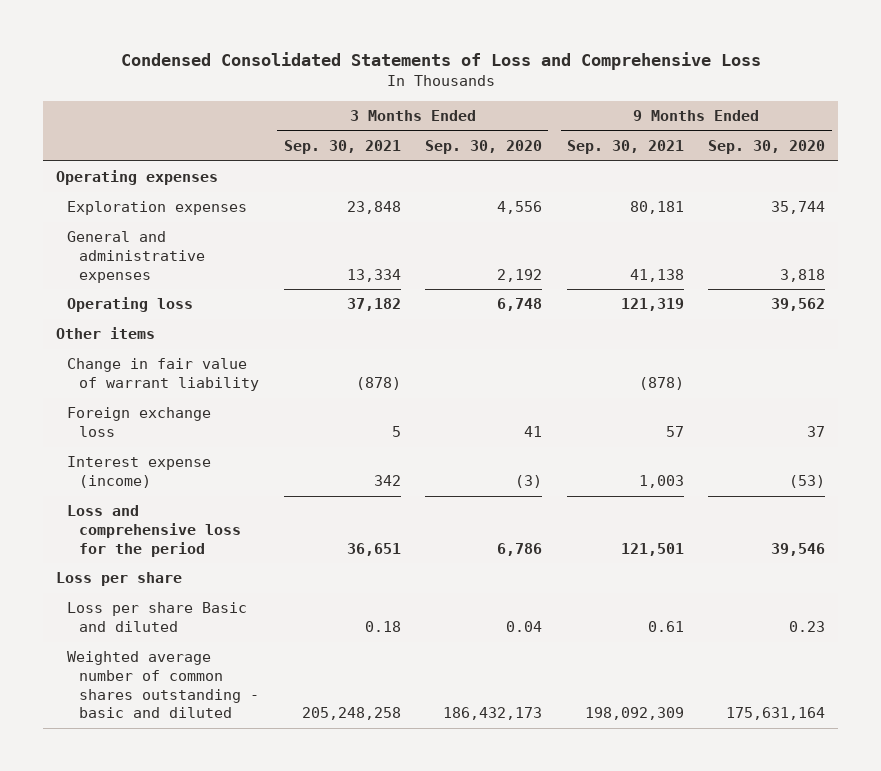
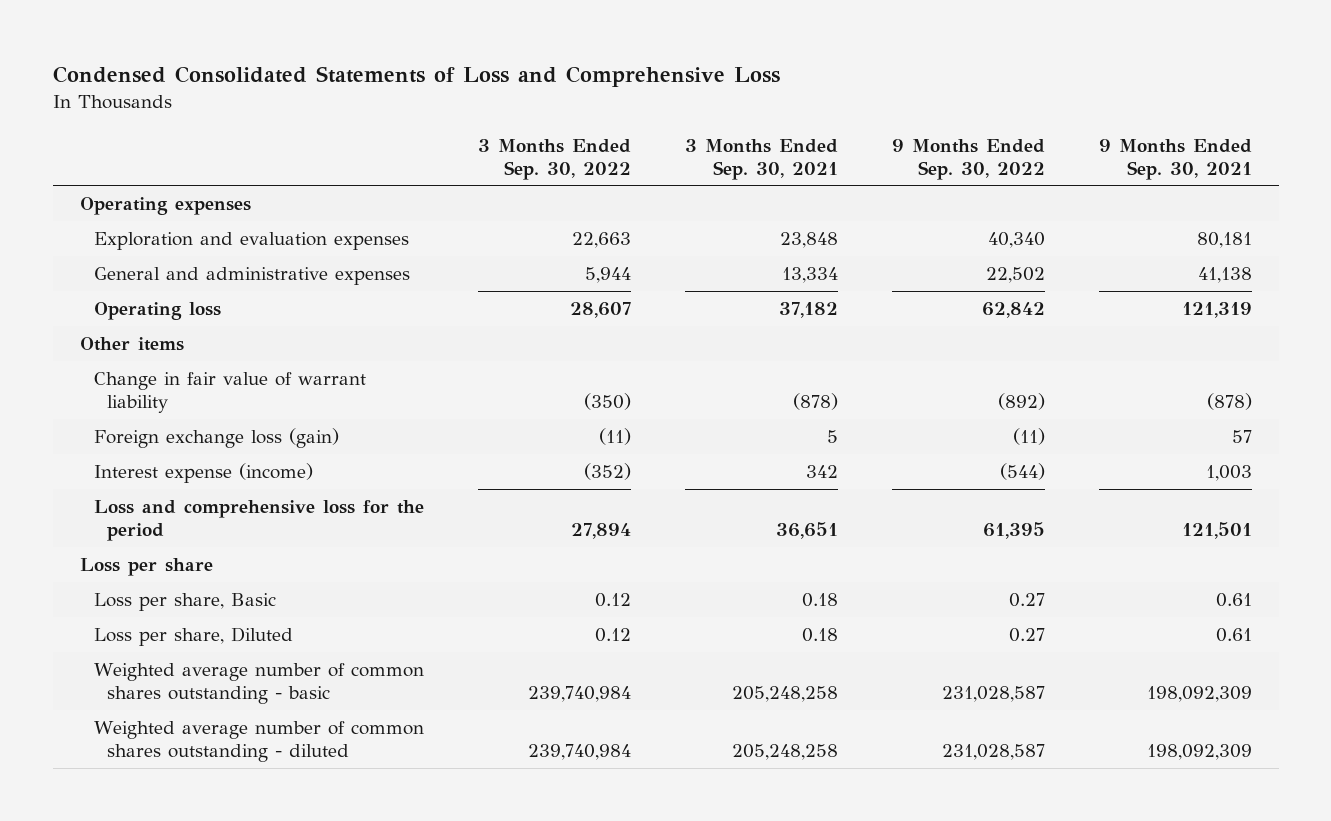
- | 3 Months Ended Sep. 30, 2021 | 3 Months Ended Sep. 30, 2020 | 9 Months Ended Sep. 30, 2021 | 9 Months Ended Sep. 30, 2020
+ | 3 Months Ended Sep. 30, 2022 | 3 Months Ended Sep. 30, 2021 | 9 Months Ended Sep. 30, 2022 | 9 Months Ended Sep. 30, 2021
- Exploration expenses | 23,848 | 4,556 | 80,181 | 35,744
+ Exploration and evaluation expenses | 22,663 | 23,848 | 40,340 | 80,181
- Foreign exchange loss | 5 | 41 | 57 | 37
+ Foreign exchange loss (gain) | (11) | 5 | (11) | 57
- Loss per share Basic and diluted | 0.18 | 0.04 | 0.61 | 0.23
- Weighted average number of common shares outstanding - basic and diluted | 205,248,258 | 186,432,173 | 198,092,309 | 175,631,164
+ Loss per share, Basic | 0.12 | 0.18 | 0.27 | 0.61
+ Loss per share, Diluted | 0.12 | 0.18 | 0.27 | 0.61
+ Weighted average number of common shares outstanding - basic | 239,740,984 | 205,248,258 | 231,028,587 | 198,092,309
+ Weighted average number of common shares outstanding - diluted | 239,740,984 | 205,248,258 | 231,028,587 | 198,092,309

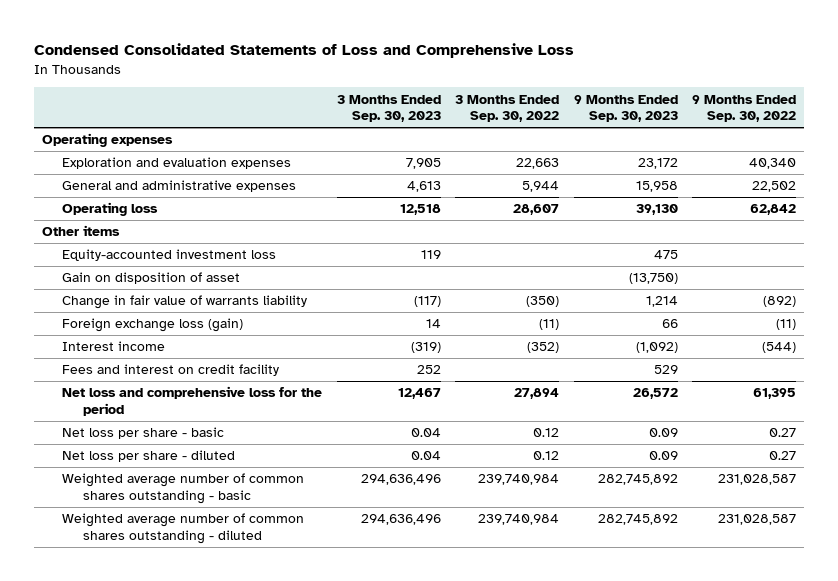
- | 3 Months Ended Sep. 30, 2022 | 3 Months Ended Sep. 30, 2021 | 9 Months Ended Sep. 30, 2022 | 9 Months Ended Sep. 30, 2021
+ | 3 Months Ended Sep. 30, 2023 | 3 Months Ended Sep. 30, 2022 | 9 Months Ended Sep. 30, 2023 | 9 Months Ended Sep. 30, 2022
- Change in fair value of warrant liability | (350) | (878) | (892) | (878)
+ Equity-accounted investment loss | 119 | | 475 |
+ Gain on disposition of asset | | | (13,750) |
+ Change in fair value of warrants liability | (117) | (350) | 1,214 | (892)
- Interest expense (income) | (352) | 342 | (544) | 1,003
- Loss and comprehensive loss for the period | 27,894 | 36,651 | 61,395 | 121,501
- Loss per share
- Loss per share, Basic | 0.12 | 0.18 | 0.27 | 0.61
- Loss per share, Diluted | 0.12 | 0.18 | 0.27 | 0.61
+ Interest income | (319) | (352) | (1,092) | (544)
+ Fees and interest on credit facility | 252 | | 529 |
+ Net loss and comprehensive loss for the period | 12,467 | 27,894 | 26,572 | 61,395
+ Net loss per share - basic | 0.04 | 0.12 | 0.09 | 0.27
+ Net loss per share - diluted | 0.04 | 0.12 | 0.09 | 0.27

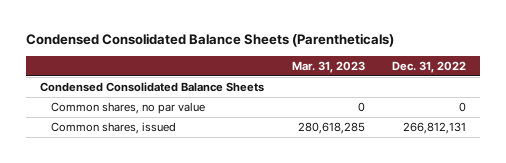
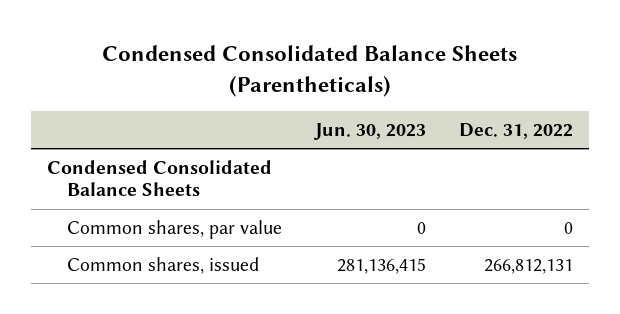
- | Mar. 31, 2023 | Dec. 31, 2022
+ | Jun. 30, 2023 | Dec. 31, 2022
- Common shares, no par value | 0 | 0
+ Common shares, par value | 0 | 0

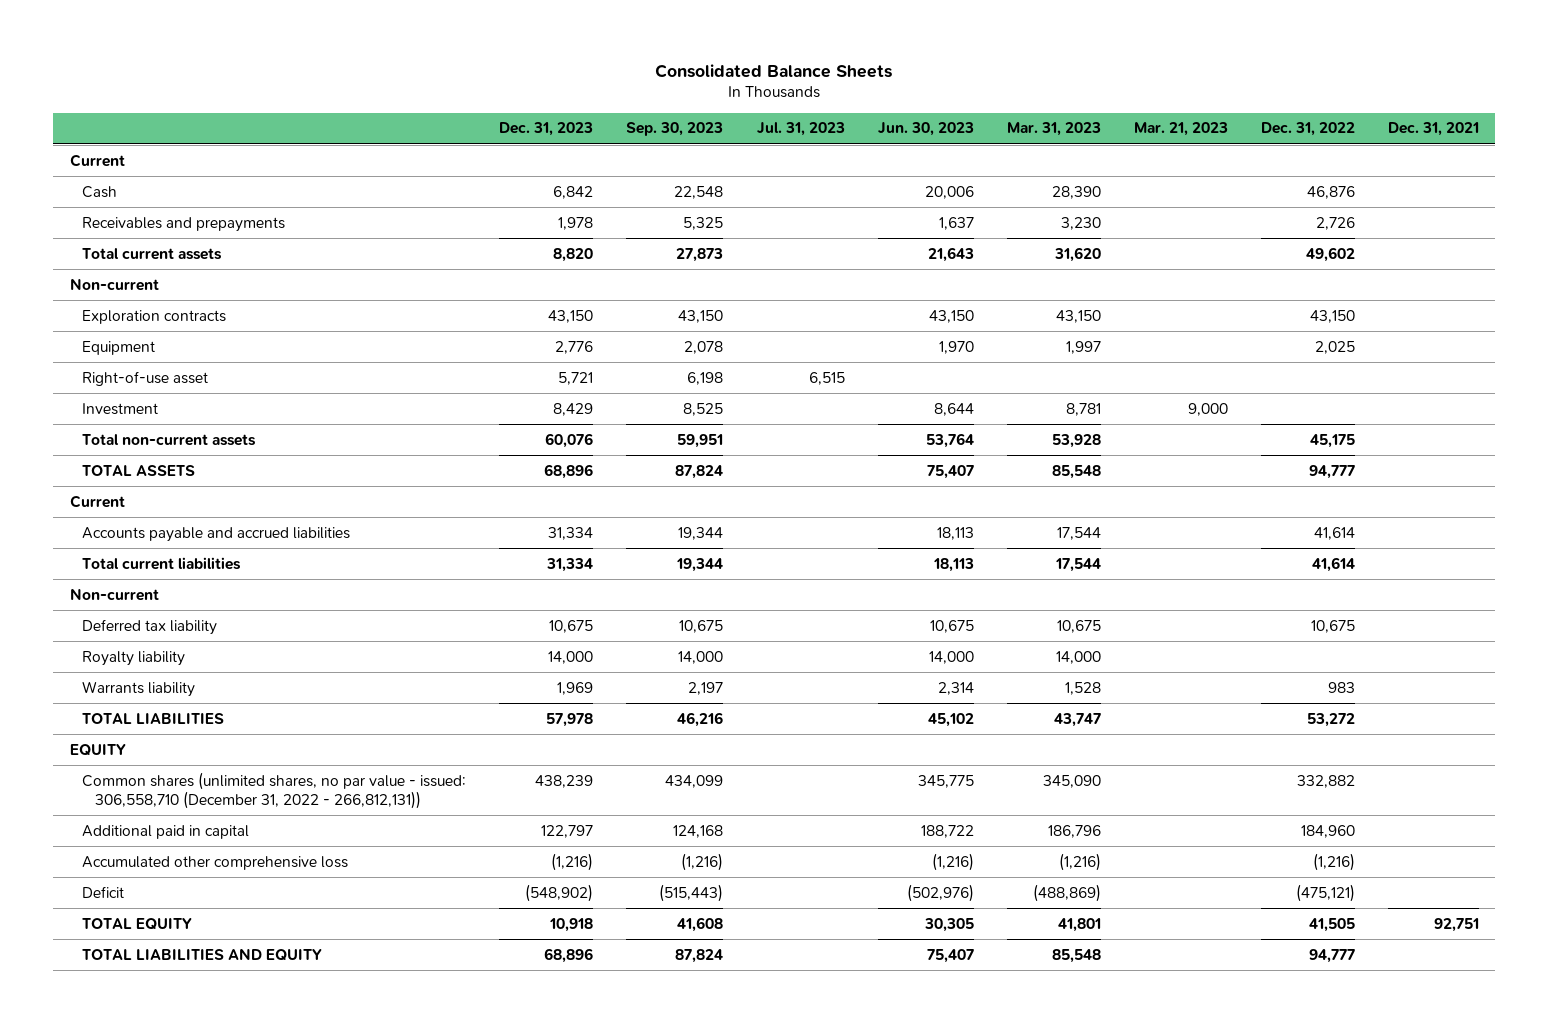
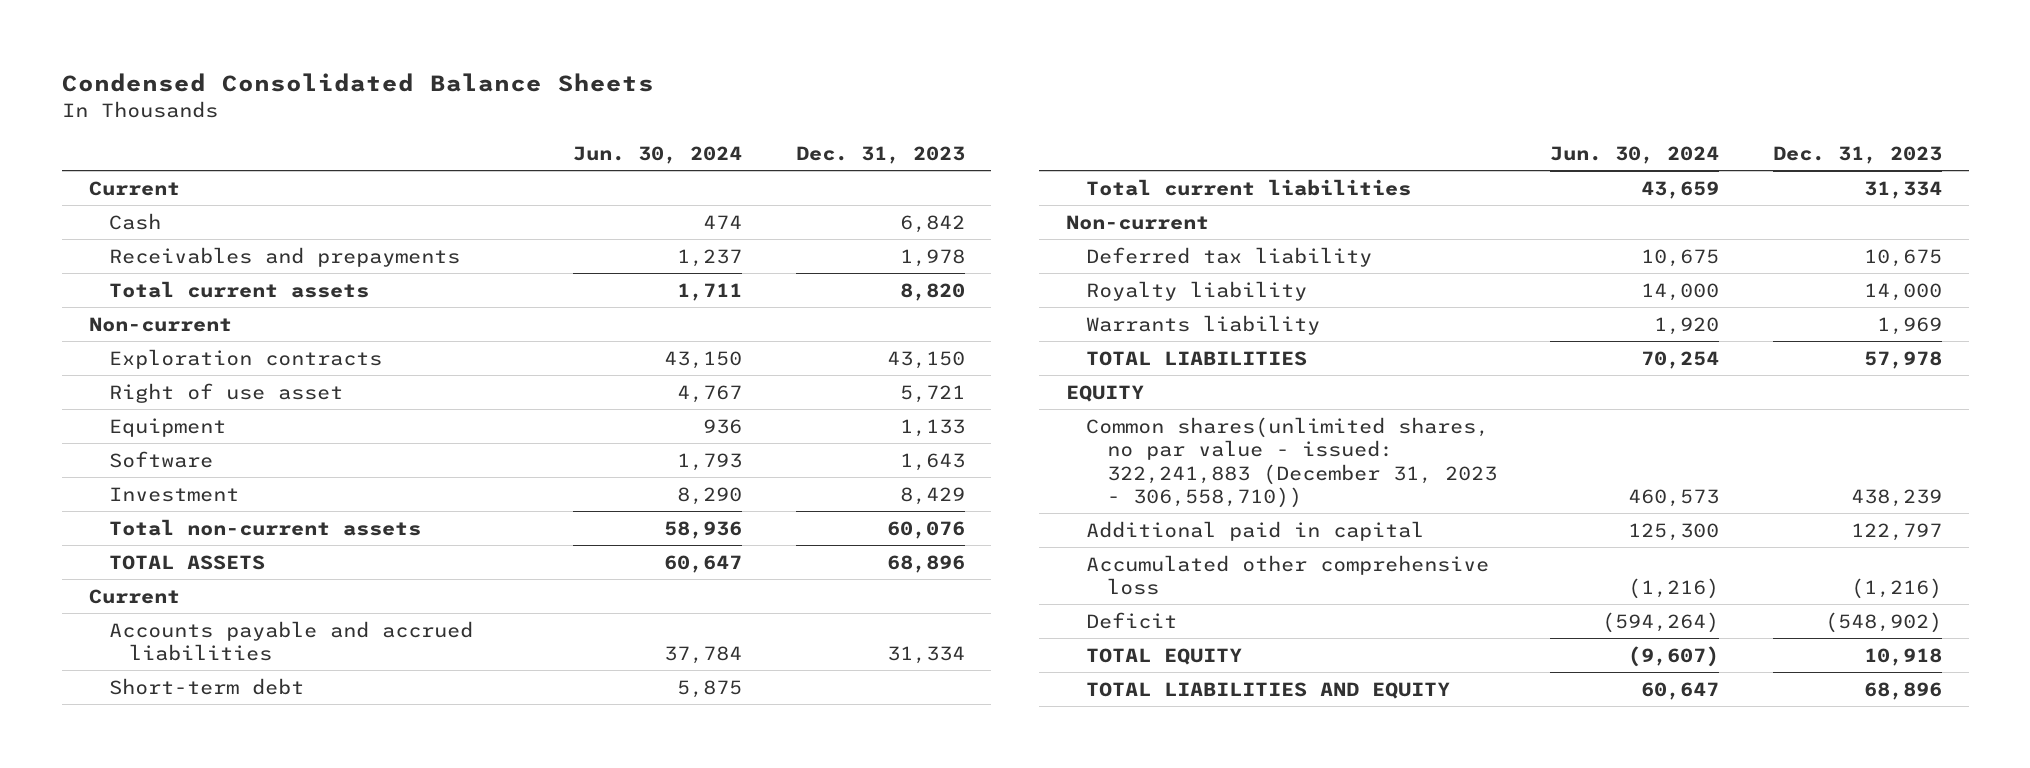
- Consolidated Balance Sheets
+ Condensed Consolidated Balance Sheets
- | Dec. 31, 2023 | Sep. 30, 2023 | Jul. 31, 2023 | Jun. 30, 2023 | Mar. 31, 2023 | Mar. 21, 2023 | Dec. 31, 2022 | Dec. 31, 2021
+ | Jun. 30, 2024 | Dec. 31, 2023
- Equipment | 2,776 | 2,078 | | 1,970 | 1,997 | | 2,025 |
- Right-of-use asset | 5,721 | 6,198 | 6,515 | | | | |
+ Right of use asset | 4,767 | 5,721
+ Equipment | 936 | 1,133
+ Software | 1,793 | 1,643
+ Short-term debt | 5,875 |
- Common shares (unlimited shares, no par value - issued: 306,558,710 (December 31, 2022 - 266,812,131)) | 438,239 | 434,099 | | 345,775 | 345,090 | | 332,882 |
+ Common shares(unlimited shares, no par value - issued: 322,241,883 (December 31, 2023 - 306,558,710)) | 460,573 | 438,239

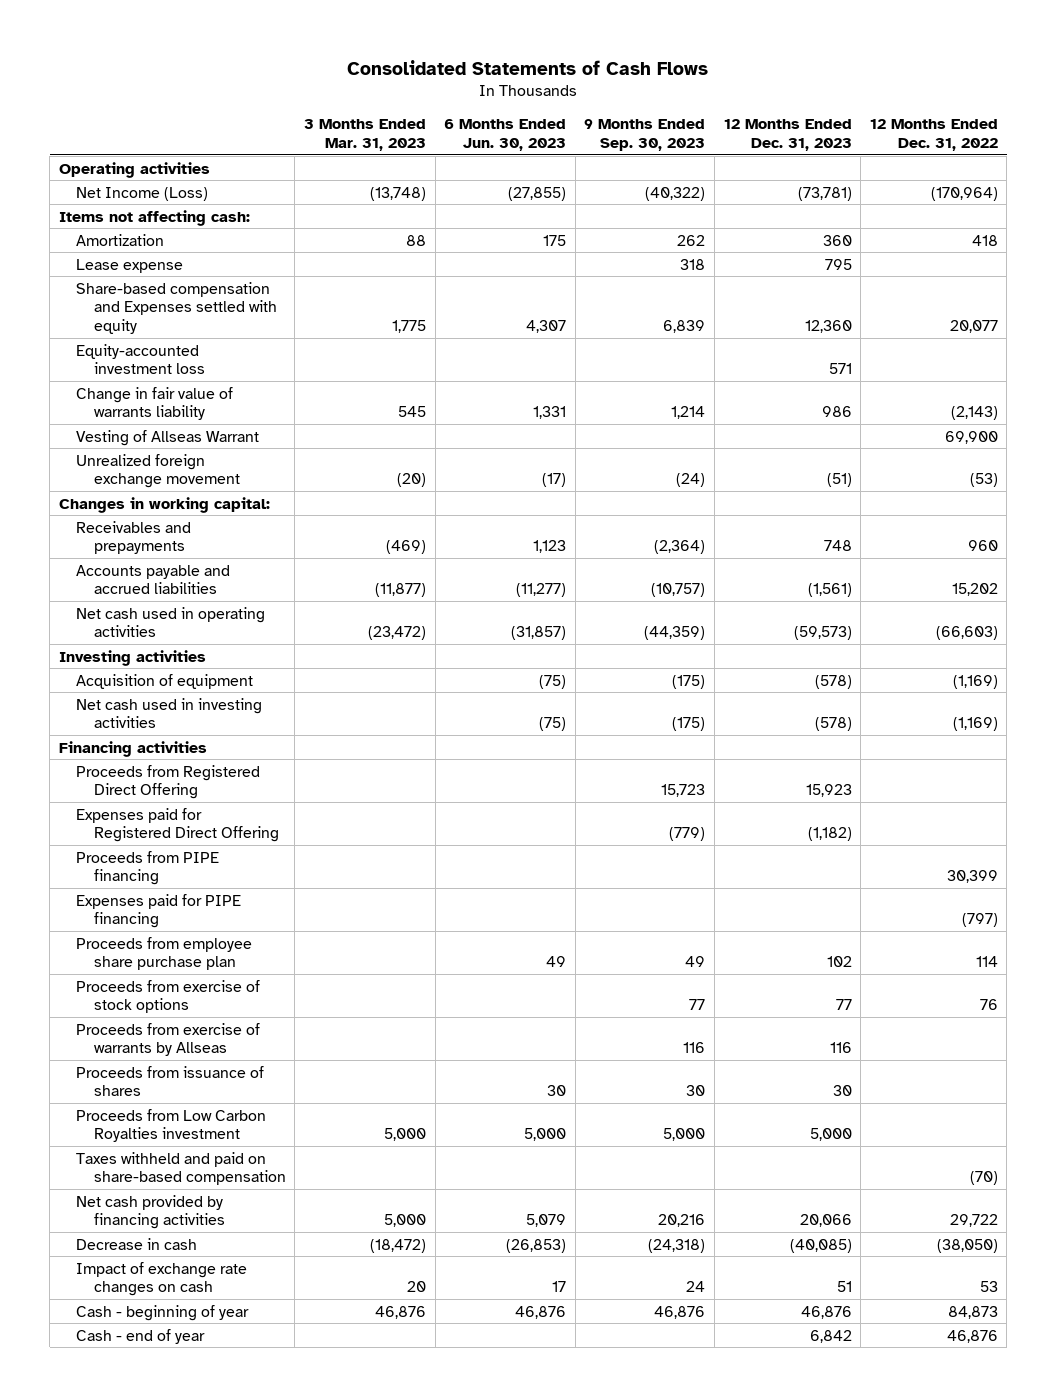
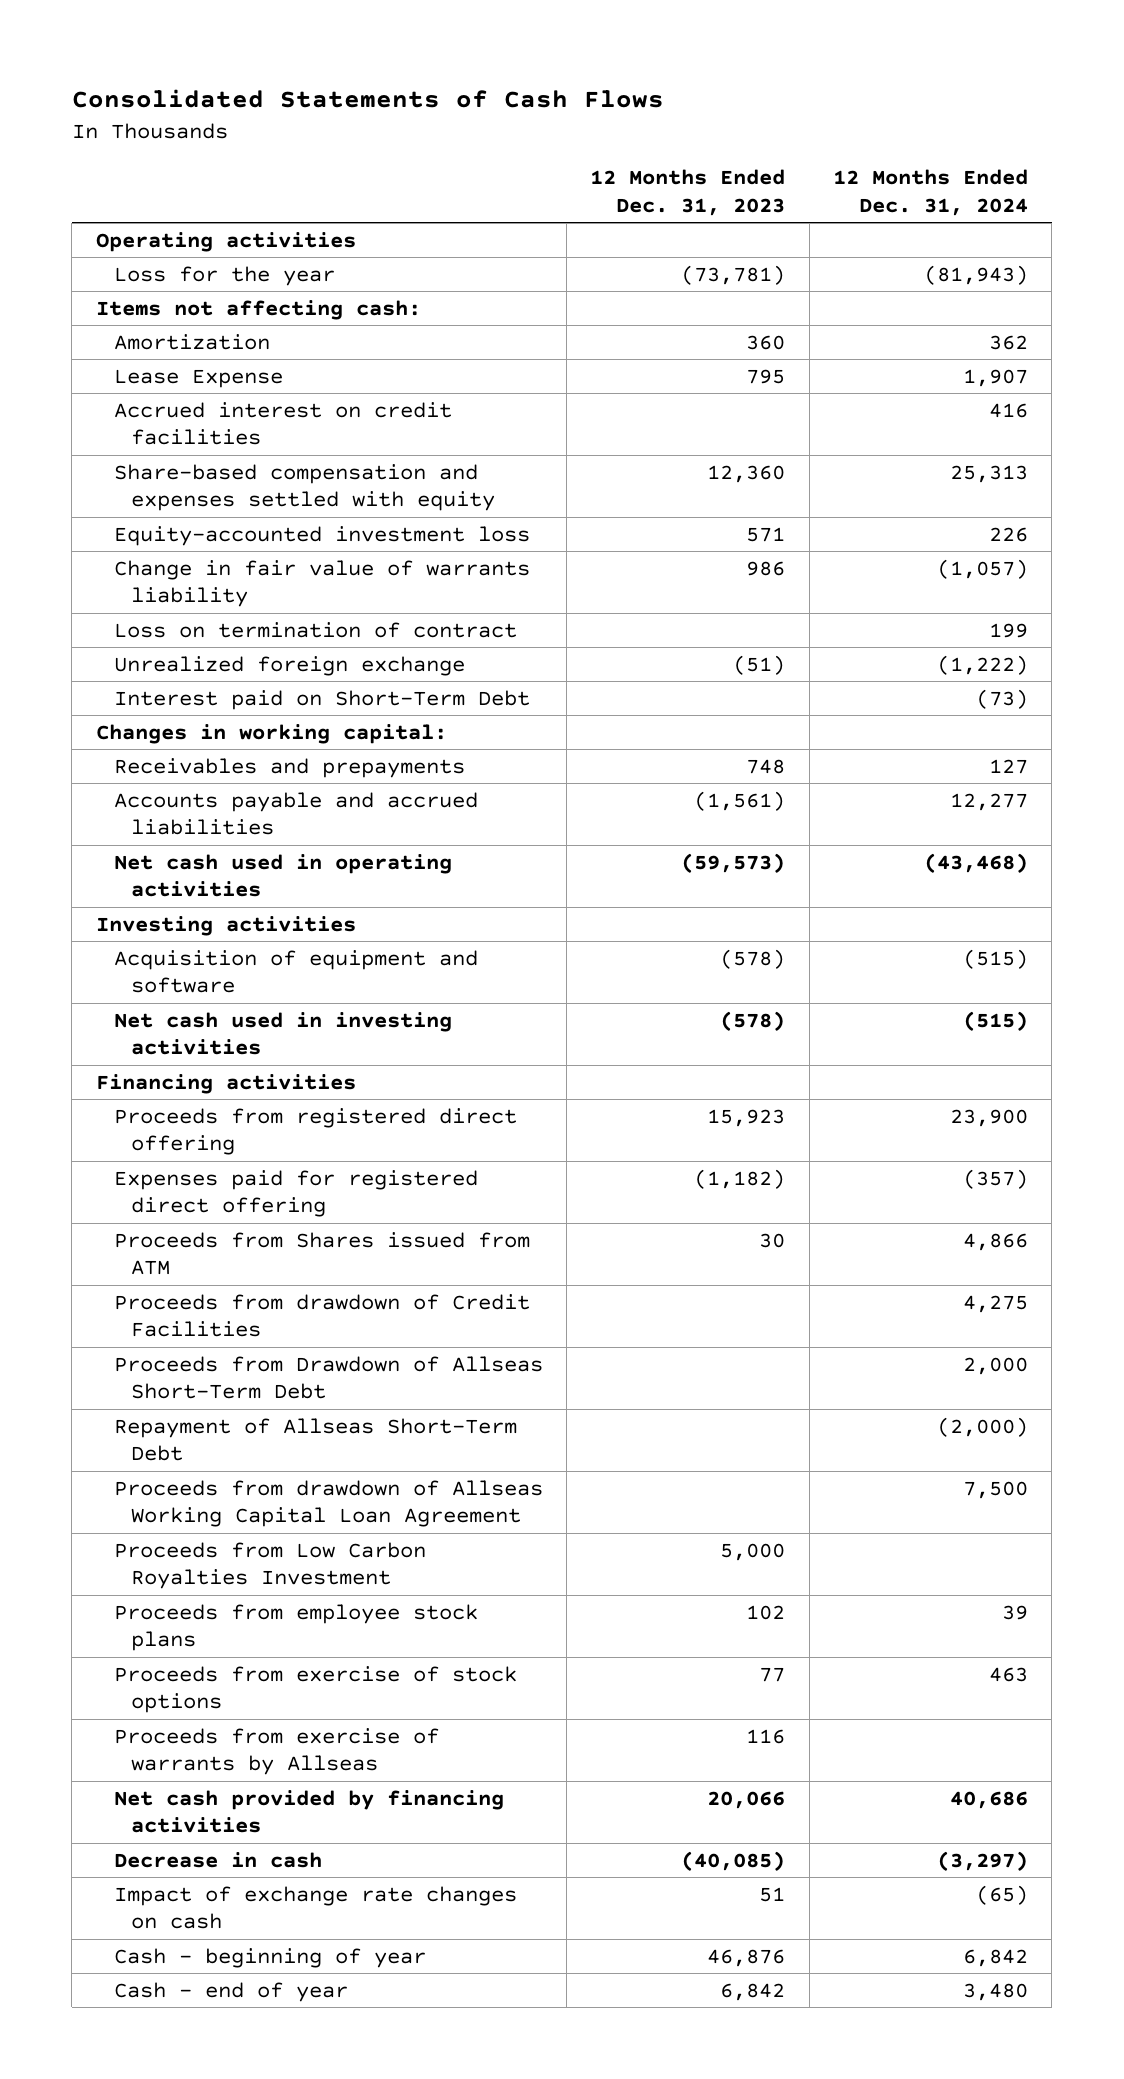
- | 3 Months Ended Mar. 31, 2023 | 6 Months Ended Jun. 30, 2023 | 9 Months Ended Sep. 30, 2023 | 12 Months Ended Dec. 31, 2023 | 12 Months Ended Dec. 31, 2022
+ | 12 Months Ended Dec. 31, 2023 | 12 Months Ended Dec. 31, 2024
- Net Income (Loss) | (13,748) | (27,855) | (40,322) | (73,781) | (170,964)
+ Loss for the year | (73,781) | (81,943)
- Lease expense | | | 318 | 795 |
- Share-based compensation and Expenses settled with equity | 1,775 | 4,307 | 6,839 | 12,360 | 20,077
+ Lease Expense | 795 | 1,907
+ Accrued interest on credit facilities | | 416
+ Share-based compensation and expenses settled with equity | 12,360 | 25,313
- Vesting of Allseas Warrant | | | | | 69,900
- Unrealized foreign exchange movement | (20) | (17) | (24) | (51) | (53)
+ Loss on termination of contract | | 199
+ Unrealized foreign exchange | (51) | (1,222)
+ Interest paid on Short-Term Debt | | (73)
- Acquisition of equipment | | (75) | (175) | (578) | (1,169)
+ Acquisition of equipment and software | (578) | (515)
- Proceeds from Registered Direct Offering | | | 15,723 | 15,923 |
- Expenses paid for Registered Direct Offering | | | (779) | (1,182) |
- Proceeds from PIPE financing | | | | | 30,399
- Expenses paid for PIPE financing | | | | | (797)
- Proceeds from employee share purchase plan | | 49 | 49 | 102 | 114
+ Proceeds from registered direct offering | 15,923 | 23,900
+ Expenses paid for registered direct offering | (1,182) | (357)
+ Proceeds from Shares issued from ATM | 30 | 4,866
+ Proceeds from drawdown of Credit Facilities | | 4,275
+ Proceeds from Drawdown of Allseas Short-Term Debt | | 2,000
+ Repayment of Allseas Short-Term Debt | | (2,000)
+ Proceeds from drawdown of Allseas Working Capital Loan Agreement | | 7,500
+ Proceeds from Low Carbon Royalties Investment | 5,000 |
+ Proceeds from employee stock plans | 102 | 39
- Proceeds from issuance of shares | | 30 | 30 | 30 |
- Proceeds from Low Carbon Royalties investment | 5,000 | 5,000 | 5,000 | 5,000 |
- Taxes withheld and paid on share-based compensation | | | | | (70)

